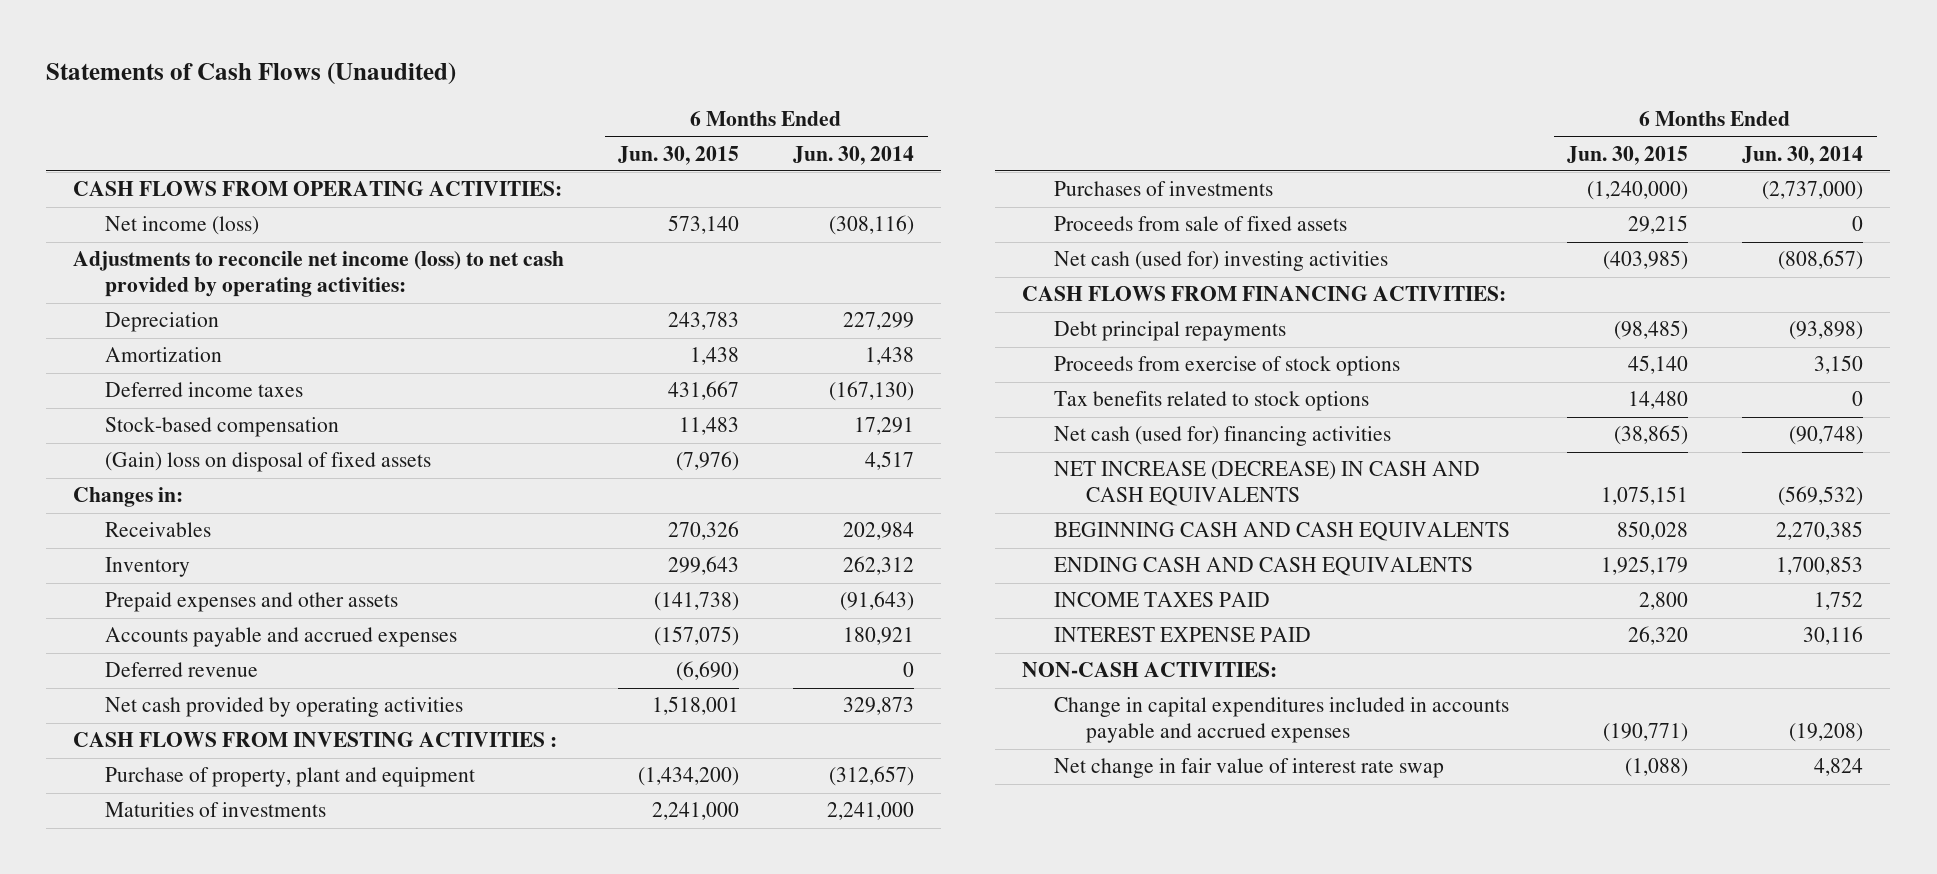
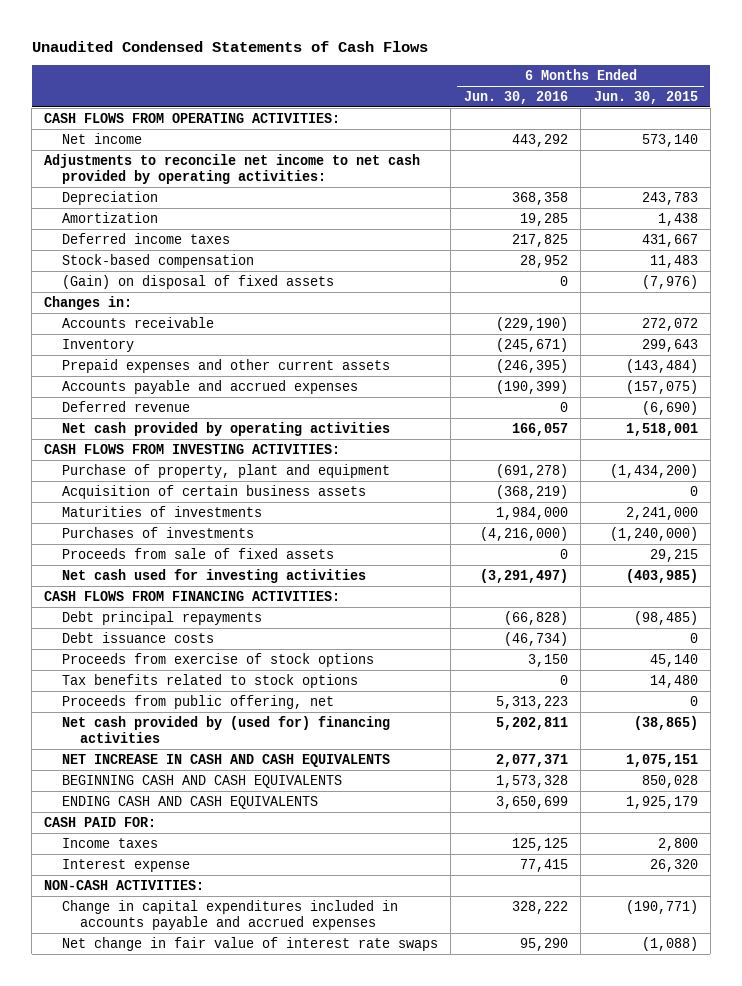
- Statements of Cash Flows (Unaudited)
+ Unaudited Condensed Statements of Cash Flows
- | 6 Months Ended Jun. 30, 2015 | 6 Months Ended Jun. 30, 2014
+ | 6 Months Ended Jun. 30, 2016 | 6 Months Ended Jun. 30, 2015
- Net income (loss) | 573,140 | (308,116)
- Adjustments to reconcile net income (loss) to net cash provided by operating activities:
+ Net income | 443,292 | 573,140
+ Adjustments to reconcile net income to net cash provided by operating activities:
- (Gain) loss on disposal of fixed assets | (7,976) | 4,517
+ (Gain) on disposal of fixed assets | 0 | (7,976)
- Receivables | 270,326 | 202,984
+ Accounts receivable | (229,190) | 272,072
- Prepaid expenses and other assets | (141,738) | (91,643)
+ Prepaid expenses and other current assets | (246,395) | (143,484)
- CASH FLOWS FROM INVESTING ACTIVITIES :
+ CASH FLOWS FROM INVESTING ACTIVITIES:
+ Acquisition of certain business assets | (368,219) | 0
- Net cash (used for) investing activities | (403,985) | (808,657)
+ Net cash used for investing activities | (3,291,497) | (403,985)
+ Debt issuance costs | (46,734) | 0
- Net cash (used for) financing activities | (38,865) | (90,748)
- NET INCREASE (DECREASE) IN CASH AND CASH EQUIVALENTS | 1,075,151 | (569,532)
+ Proceeds from public offering, net | 5,313,223 | 0
+ Net cash provided by (used for) financing activities | 5,202,811 | (38,865)
+ NET INCREASE IN CASH AND CASH EQUIVALENTS | 2,077,371 | 1,075,151
- INCOME TAXES PAID | 2,800 | 1,752
- INTEREST EXPENSE PAID | 26,320 | 30,116
+ CASH PAID FOR:
+ Income taxes | 125,125 | 2,800
+ Interest expense | 77,415 | 26,320
- Net change in fair value of interest rate swap | (1,088) | 4,824
+ Net change in fair value of interest rate swaps | 95,290 | (1,088)

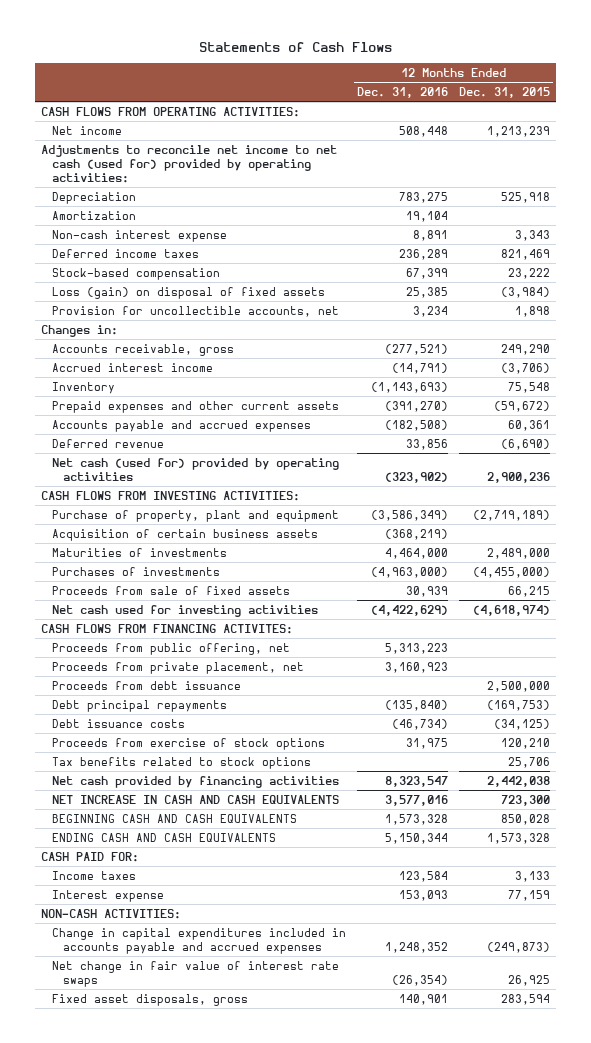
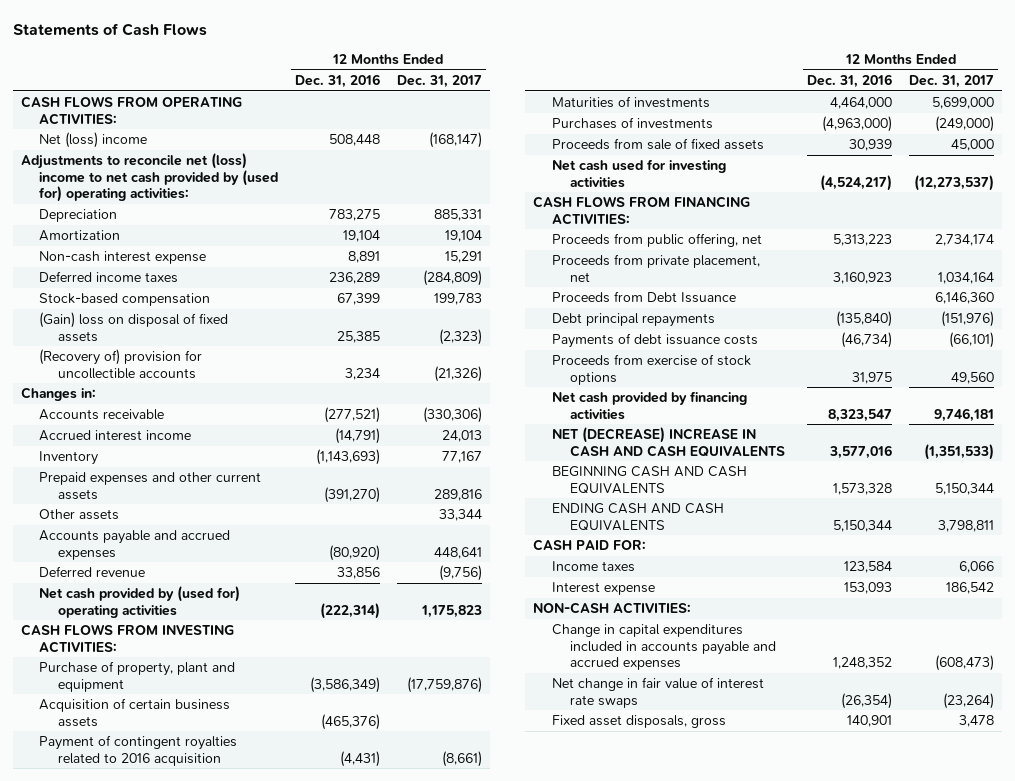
- | 12 Months Ended Dec. 31, 2016 | 12 Months Ended Dec. 31, 2015
+ | 12 Months Ended Dec. 31, 2016 | 12 Months Ended Dec. 31, 2017
- Net income | 508,448 | 1,213,239
- Adjustments to reconcile net income to net cash (used for) provided by operating activities:
+ Net (loss) income | 508,448 | (168,147)
+ Adjustments to reconcile net (loss) income to net cash provided by (used for) operating activities:
- Loss (gain) on disposal of fixed assets | 25,385 | (3,984)
- Provision for uncollectible accounts, net | 3,234 | 1,898
+ (Gain) loss on disposal of fixed assets | 25,385 | (2,323)
+ (Recovery of) provision for uncollectible accounts | 3,234 | (21,326)
- Accounts receivable, gross | (277,521) | 249,290
+ Accounts receivable | (277,521) | (330,306)
- Accounts payable and accrued expenses | (182,508) | 60,361
+ Other assets | | 33,344
+ Accounts payable and accrued expenses | (80,920) | 448,641
- Net cash (used for) provided by operating activities | (323,902) | 2,900,236
+ Net cash provided by (used for) operating activities | (222,314) | 1,175,823
- Acquisition of certain business assets | (368,219) |
+ Acquisition of certain business assets | (465,376) |
+ Payment of contingent royalties related to 2016 acquisition | (4,431) | (8,661)
- Net cash used for investing activities | (4,422,629) | (4,618,974)
- CASH FLOWS FROM FINANCING ACTIVITES:
+ Net cash used for investing activities | (4,524,217) | (12,273,537)
+ CASH FLOWS FROM FINANCING ACTIVITIES:
- Proceeds from debt issuance | | 2,500,000
+ Proceeds from Debt Issuance | | 6,146,360
- Debt issuance costs | (46,734) | (34,125)
+ Payments of debt issuance costs | (46,734) | (66,101)
- Tax benefits related to stock options | | 25,706
- NET INCREASE IN CASH AND CASH EQUIVALENTS | 3,577,016 | 723,300
+ NET (DECREASE) INCREASE IN CASH AND CASH EQUIVALENTS | 3,577,016 | (1,351,533)

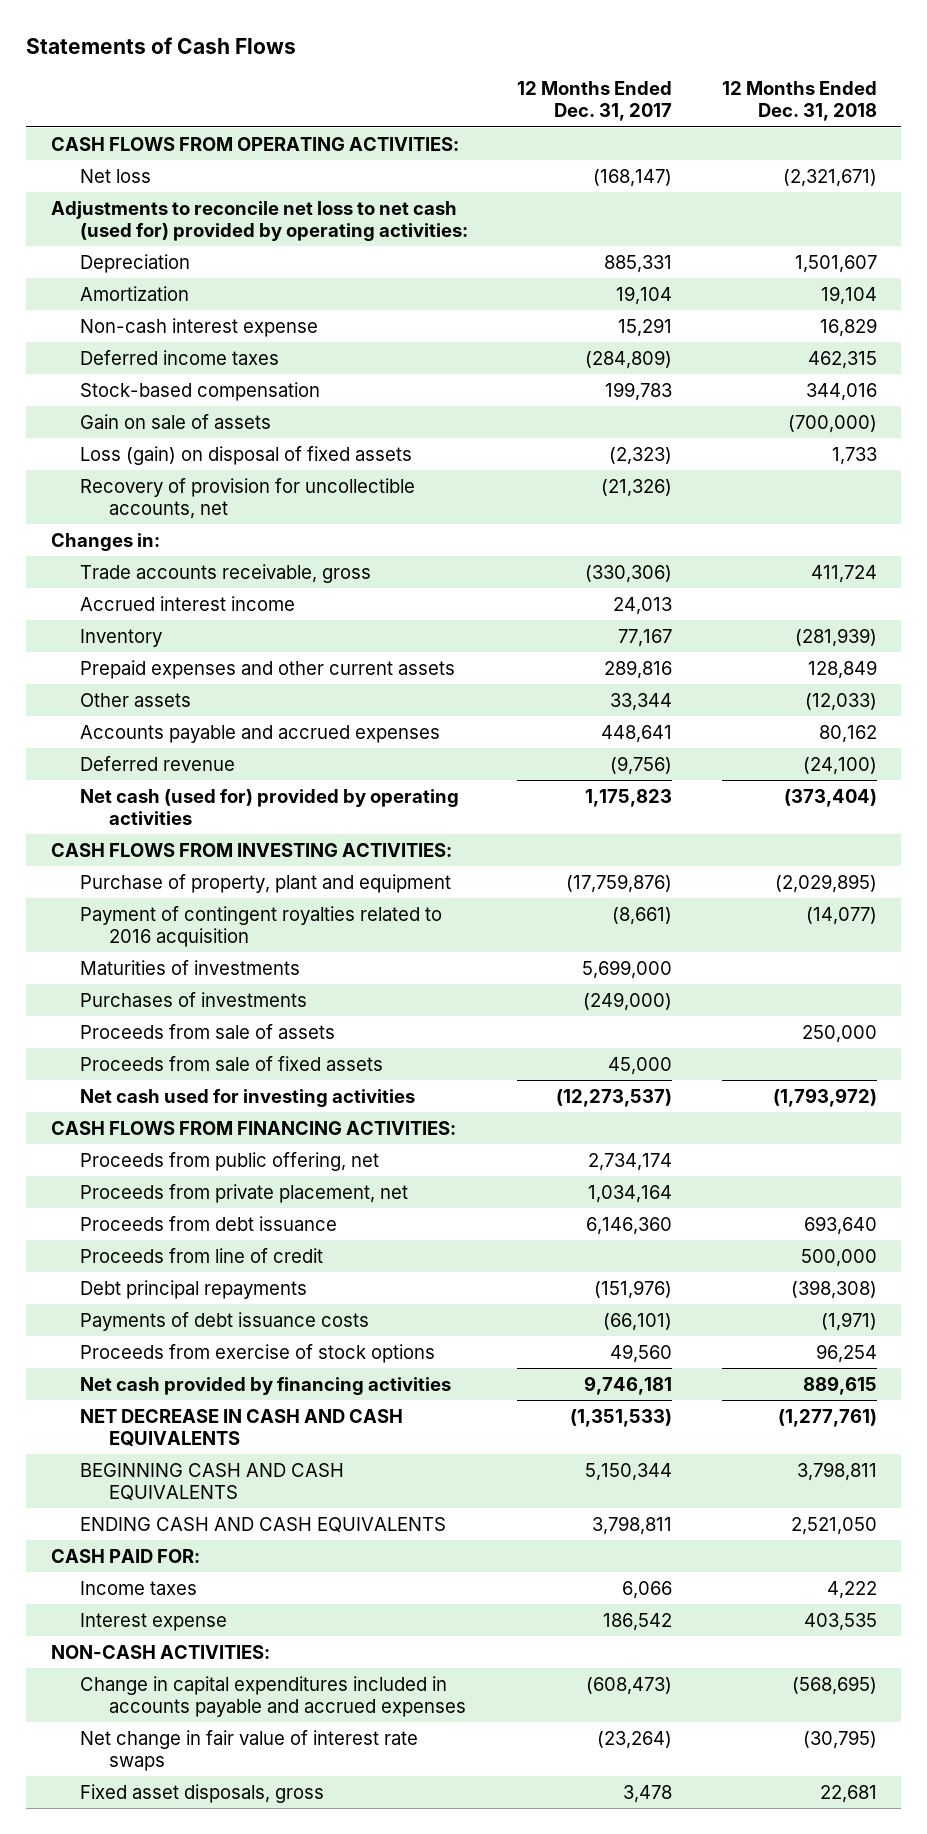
- | 12 Months Ended Dec. 31, 2016 | 12 Months Ended Dec. 31, 2017
+ | 12 Months Ended Dec. 31, 2017 | 12 Months Ended Dec. 31, 2018
- Net (loss) income | 508,448 | (168,147)
- Adjustments to reconcile net (loss) income to net cash provided by (used for) operating activities:
+ Net loss | (168,147) | (2,321,671)
+ Adjustments to reconcile net loss to net cash (used for) provided by operating activities:
- (Gain) loss on disposal of fixed assets | 25,385 | (2,323)
- (Recovery of) provision for uncollectible accounts | 3,234 | (21,326)
+ Gain on sale of assets | | (700,000)
+ Loss (gain) on disposal of fixed assets | (2,323) | 1,733
+ Recovery of provision for uncollectible accounts, net | (21,326) |
- Accounts receivable | (277,521) | (330,306)
+ Trade accounts receivable, gross | (330,306) | 411,724
- Net cash provided by (used for) operating activities | (222,314) | 1,175,823
+ Net cash (used for) provided by operating activities | 1,175,823 | (373,404)
- Acquisition of certain business assets | (465,376) |
+ Proceeds from sale of assets | | 250,000
- Proceeds from Debt Issuance | | 6,146,360
+ Proceeds from debt issuance | 6,146,360 | 693,640
+ Proceeds from line of credit | | 500,000
- NET (DECREASE) INCREASE IN CASH AND CASH EQUIVALENTS | 3,577,016 | (1,351,533)
+ NET DECREASE IN CASH AND CASH EQUIVALENTS | (1,351,533) | (1,277,761)

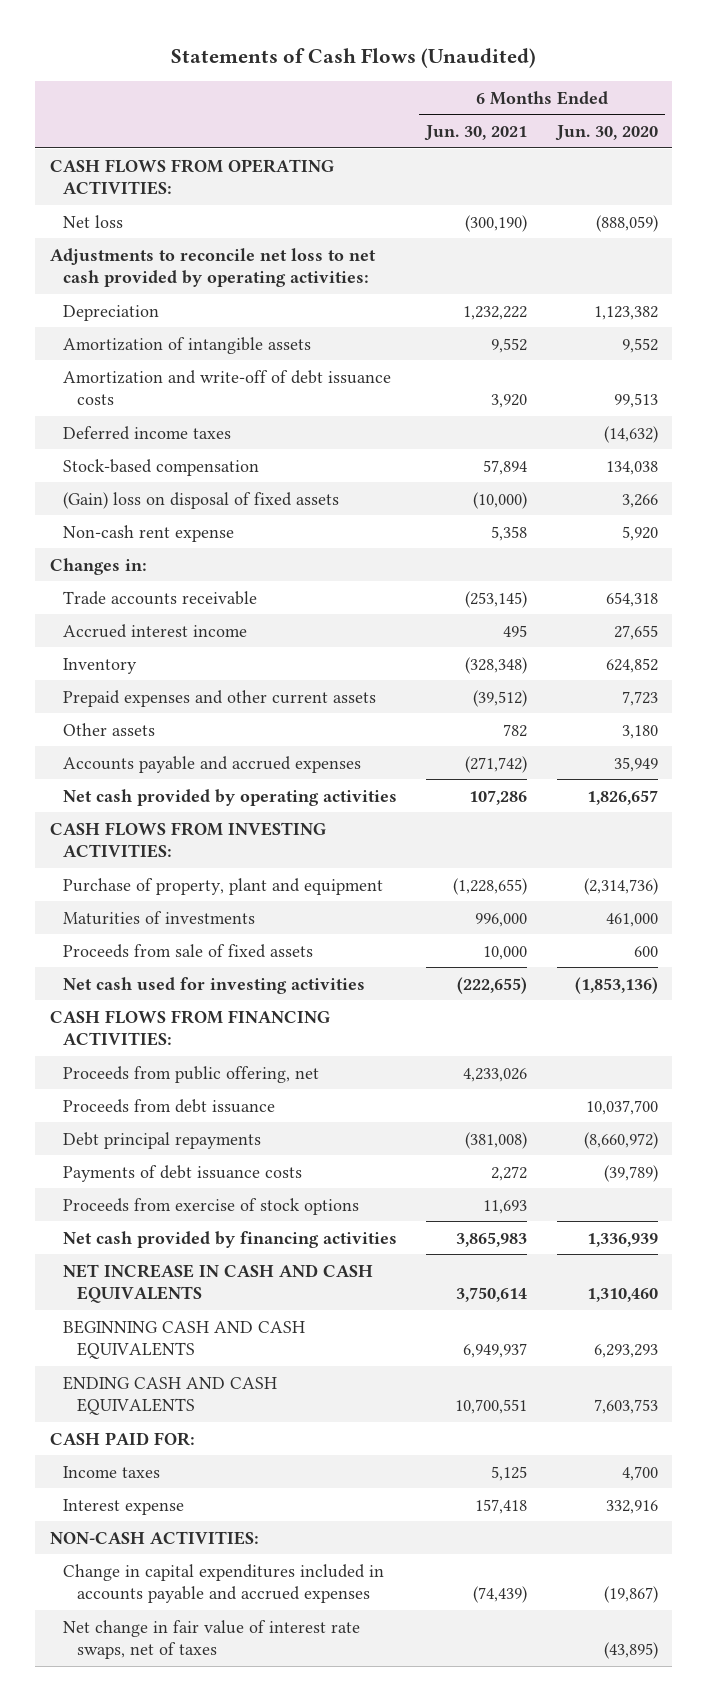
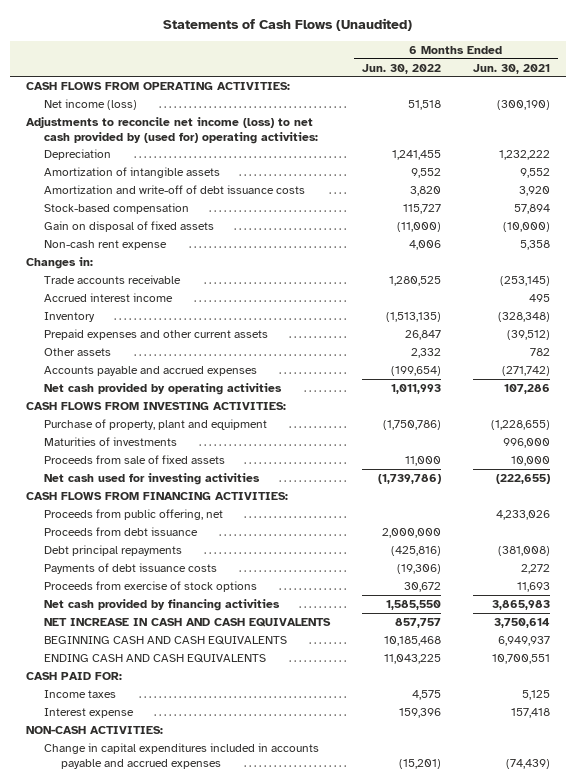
- | 6 Months Ended Jun. 30, 2021 | 6 Months Ended Jun. 30, 2020
+ | 6 Months Ended Jun. 30, 2022 | 6 Months Ended Jun. 30, 2021
- Net loss | (300,190) | (888,059)
- Adjustments to reconcile net loss to net cash provided by operating activities:
+ Net income (loss) | 51,518 | (300,190)
+ Adjustments to reconcile net income (loss) to net cash provided by (used for) operating activities:
- Deferred income taxes | | (14,632)
- (Gain) loss on disposal of fixed assets | (10,000) | 3,266
+ Gain on disposal of fixed assets | (11,000) | (10,000)
- Net change in fair value of interest rate swaps, net of taxes | | (43,895)

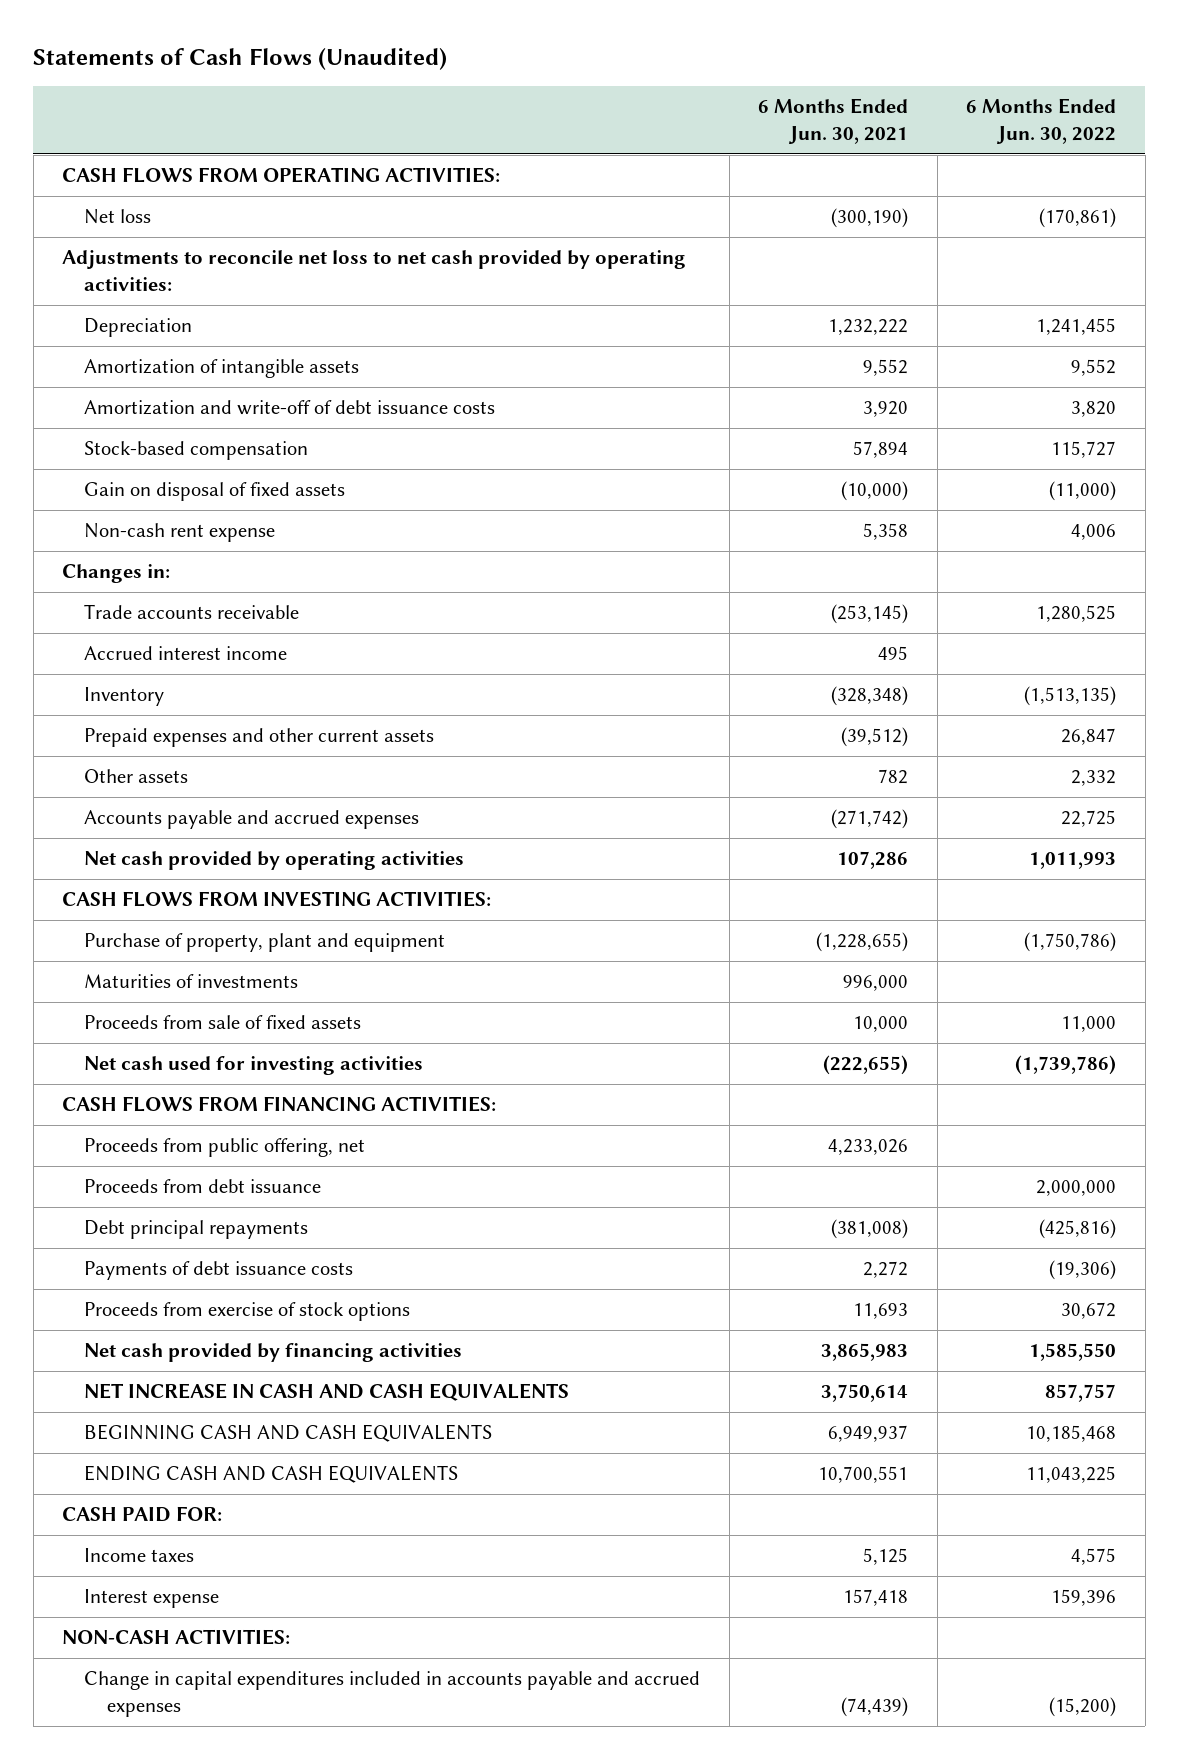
- | 6 Months Ended Jun. 30, 2022 | 6 Months Ended Jun. 30, 2021
+ | 6 Months Ended Jun. 30, 2021 | 6 Months Ended Jun. 30, 2022
- Net income (loss) | 51,518 | (300,190)
- Adjustments to reconcile net income (loss) to net cash provided by (used for) operating activities:
+ Net loss | (300,190) | (170,861)
+ Adjustments to reconcile net loss to net cash provided by operating activities:
- Accounts payable and accrued expenses | (199,654) | (271,742)
+ Accounts payable and accrued expenses | (271,742) | 22,725
- Change in capital expenditures included in accounts payable and accrued expenses | (15,201) | (74,439)
+ Change in capital expenditures included in accounts payable and accrued expenses | (74,439) | (15,200)

